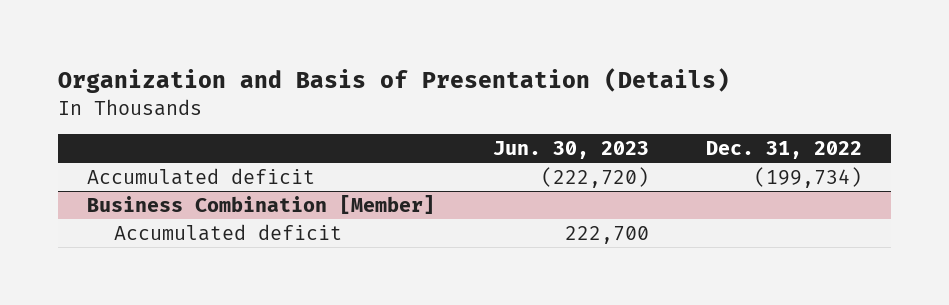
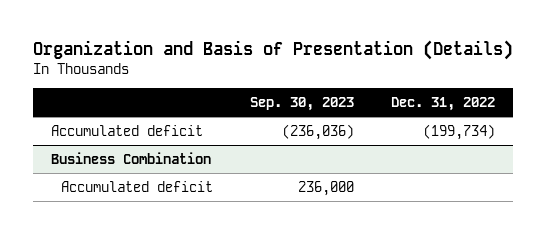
- | Jun. 30, 2023 | Dec. 31, 2022
+ | Sep. 30, 2023 | Dec. 31, 2022
- Business Combination [Member]
+ Business Combination

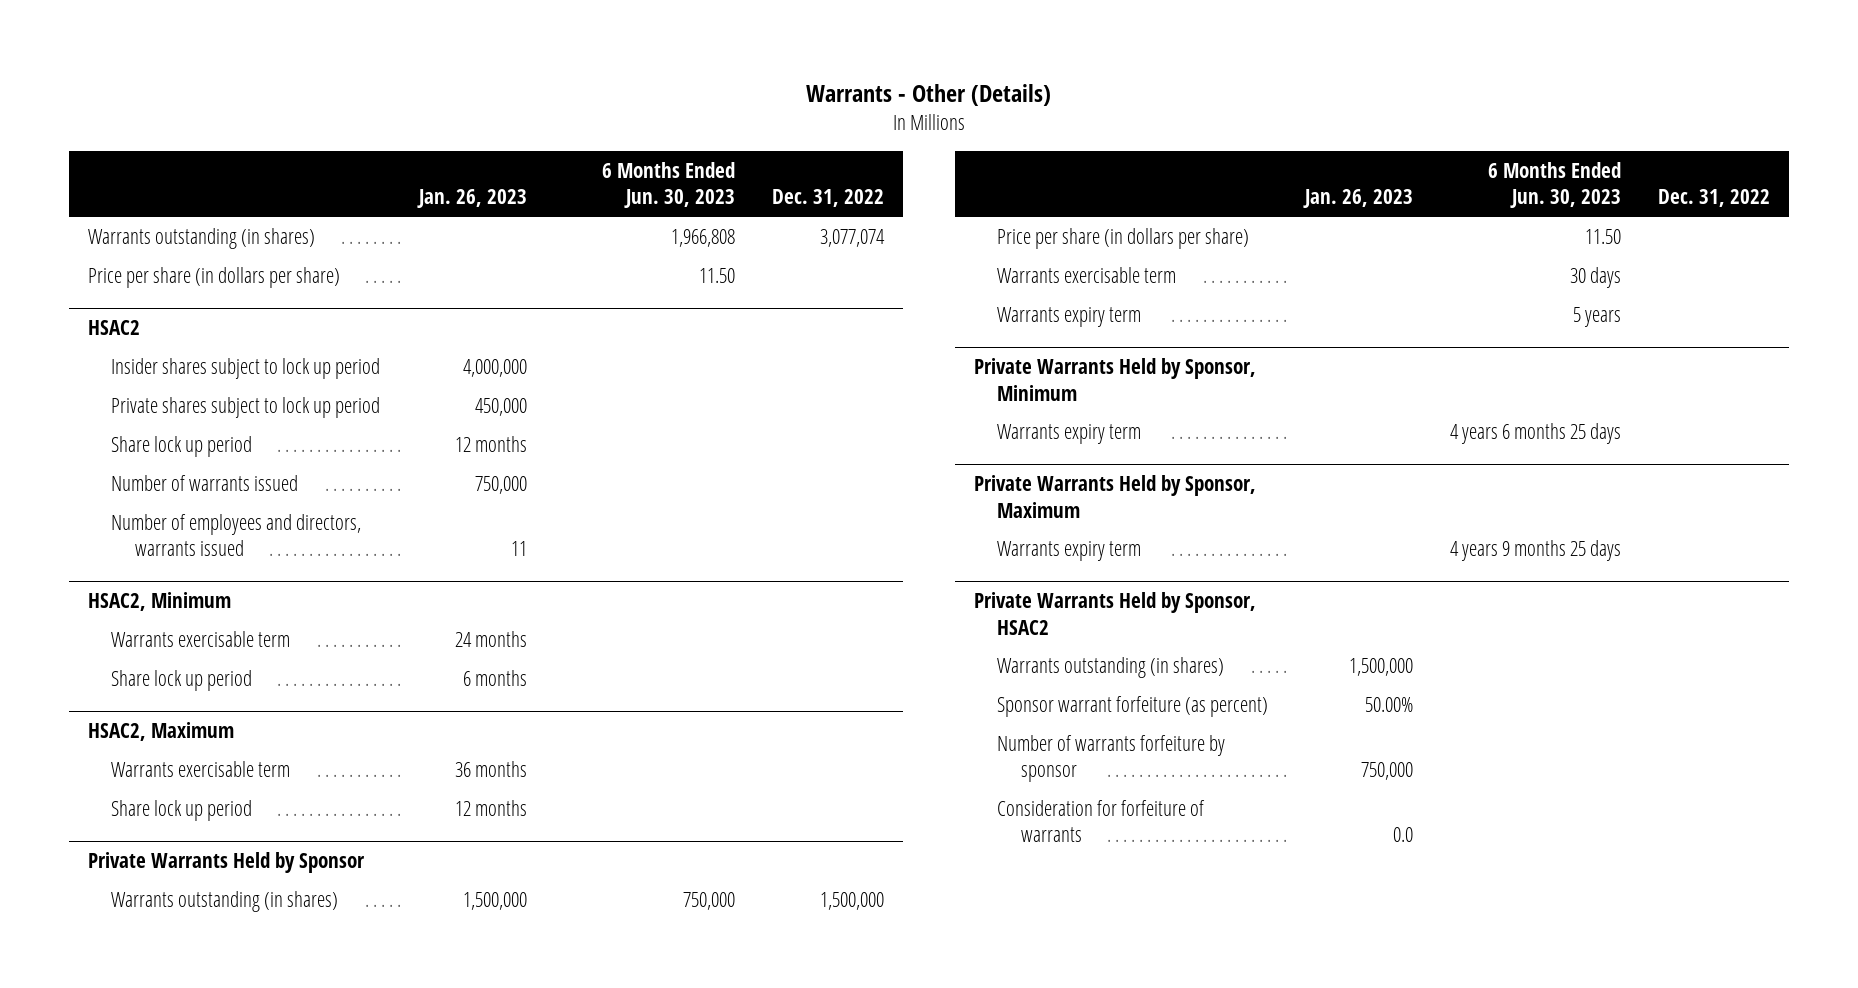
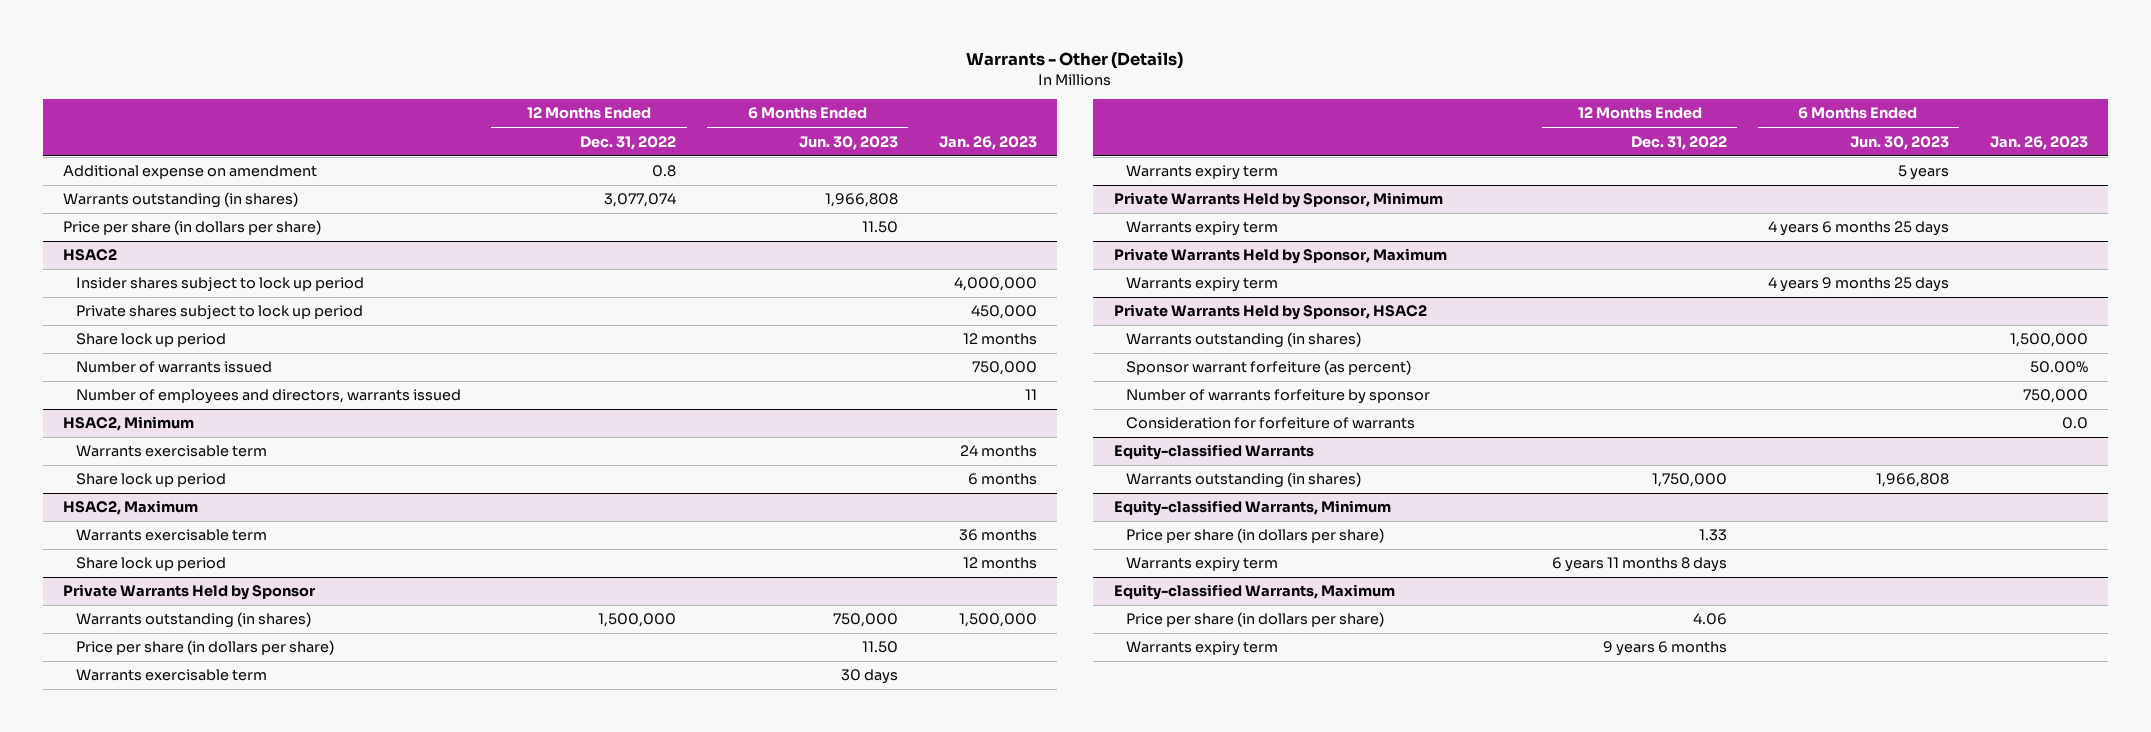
- | Jan. 26, 2023 | 6 Months Ended Jun. 30, 2023 | Dec. 31, 2022
+ | 12 Months Ended Dec. 31, 2022 | 6 Months Ended Jun. 30, 2023 | Jan. 26, 2023
+ Additional expense on amendment | 0.8 | |
+ Equity-classified Warrants
+ Warrants outstanding (in shares) | 1,750,000 | 1,966,808 |
+ Equity-classified Warrants, Minimum
+ Price per share (in dollars per share) | 1.33 | |
+ Warrants expiry term | 6 years 11 months 8 days | |
+ Equity-classified Warrants, Maximum
+ Price per share (in dollars per share) | 4.06 | |
+ Warrants expiry term | 9 years 6 months | |

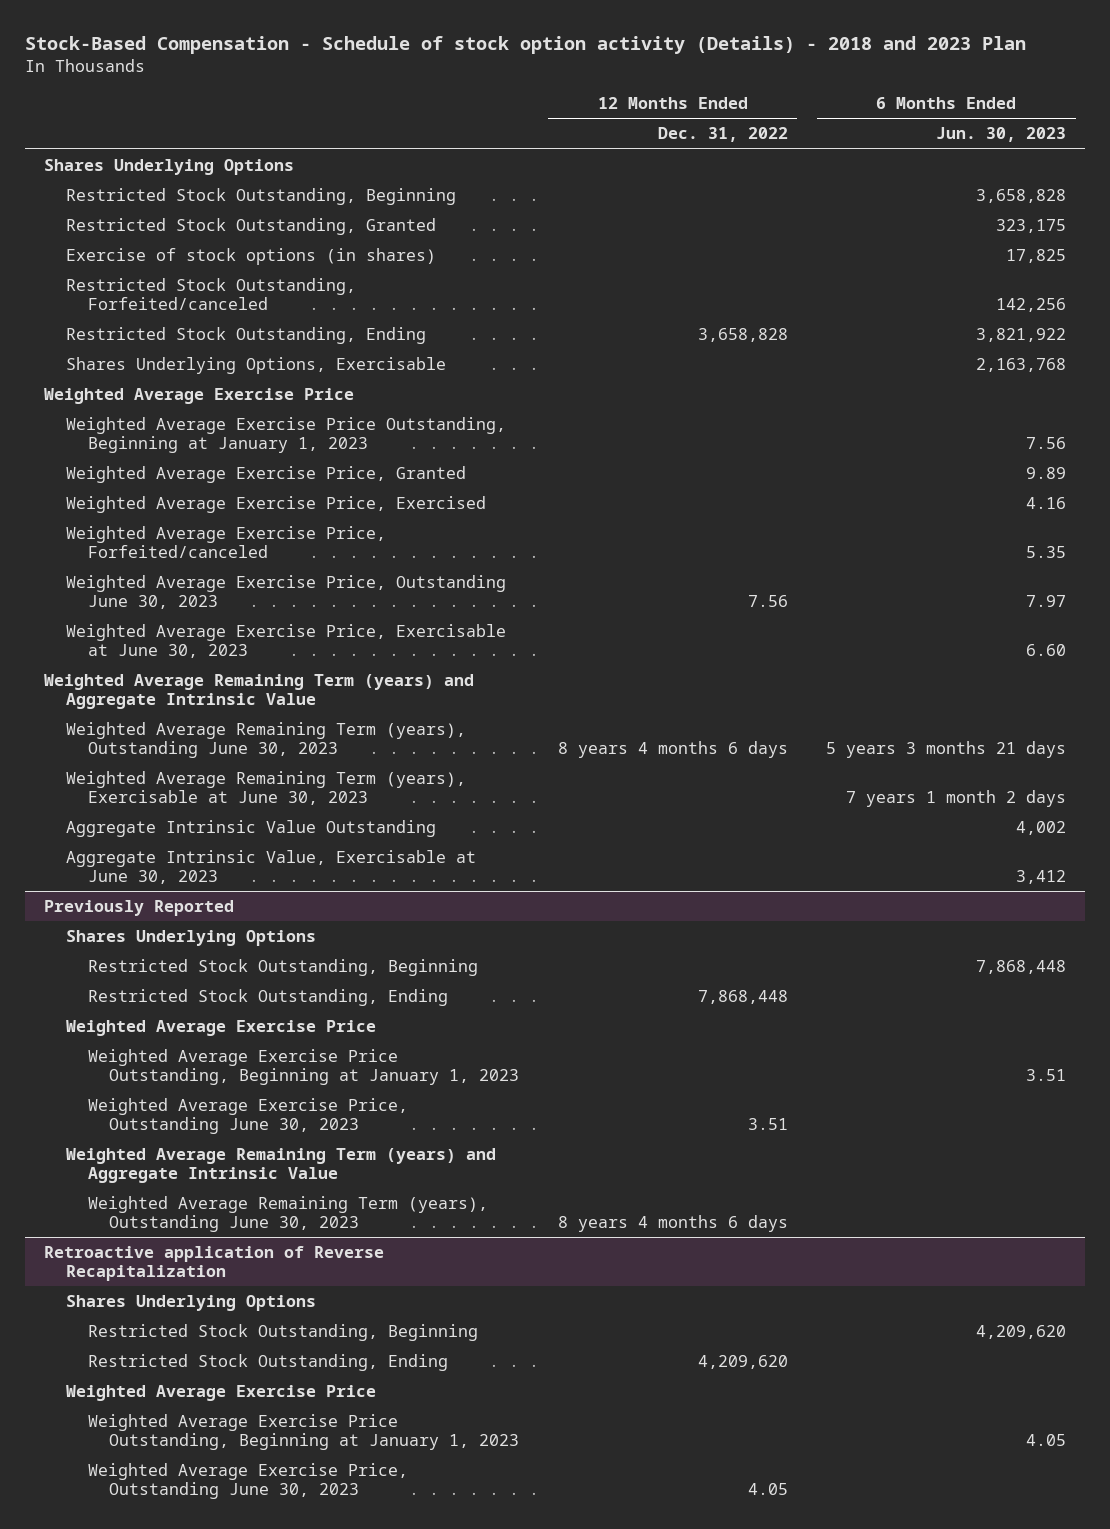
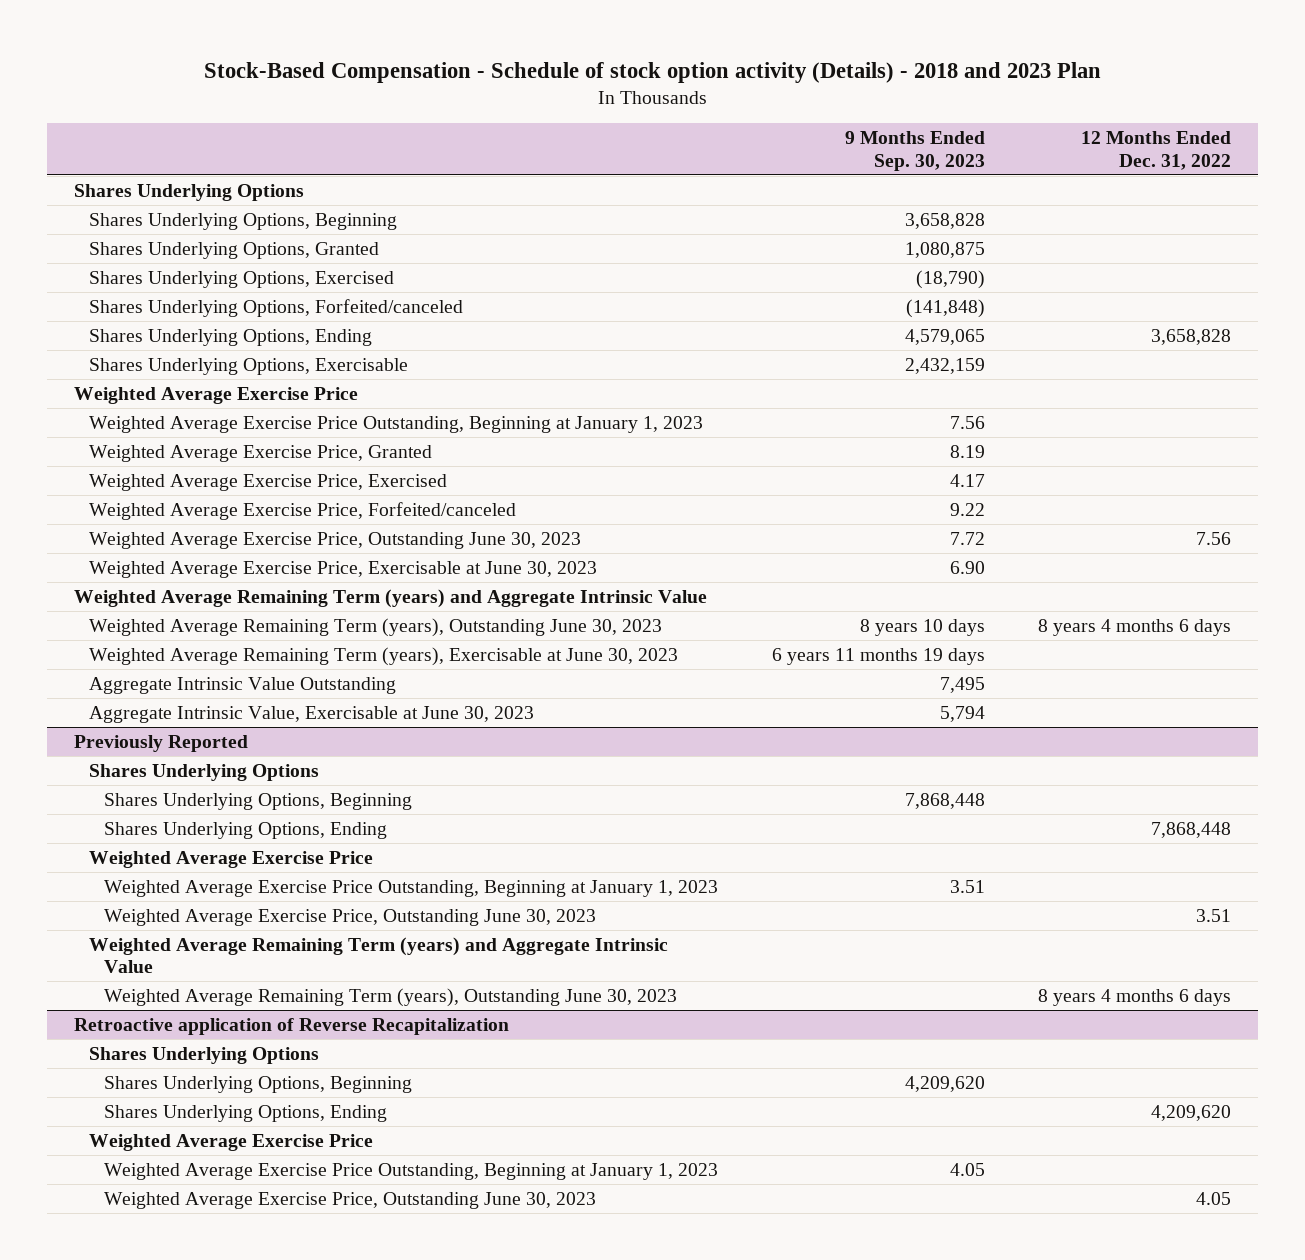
- | 12 Months Ended Dec. 31, 2022 | 6 Months Ended Jun. 30, 2023
+ | 9 Months Ended Sep. 30, 2023 | 12 Months Ended Dec. 31, 2022
- Restricted Stock Outstanding, Beginning | | 3,658,828
- Restricted Stock Outstanding, Granted | | 323,175
- Exercise of stock options (in shares) | | 17,825
- Restricted Stock Outstanding, Forfeited/canceled | | 142,256
- Restricted Stock Outstanding, Ending | 3,658,828 | 3,821,922
+ Shares Underlying Options, Beginning | 3,658,828 |
+ Shares Underlying Options, Granted | 1,080,875 |
+ Shares Underlying Options, Exercised | (18,790) |
+ Shares Underlying Options, Forfeited/canceled | (141,848) |
+ Shares Underlying Options, Ending | 4,579,065 | 3,658,828
@ Previously Reported
- Restricted Stock Outstanding, Beginning | | 7,868,448
- Restricted Stock Outstanding, Ending | 7,868,448 |
+ Shares Underlying Options, Beginning | 7,868,448 |
+ Shares Underlying Options, Ending | | 7,868,448
@ Retroactive application of Reverse Recapitalization
- Restricted Stock Outstanding, Beginning | | 4,209,620
- Restricted Stock Outstanding, Ending | 4,209,620 |
+ Shares Underlying Options, Beginning | 4,209,620 |
+ Shares Underlying Options, Ending | | 4,209,620

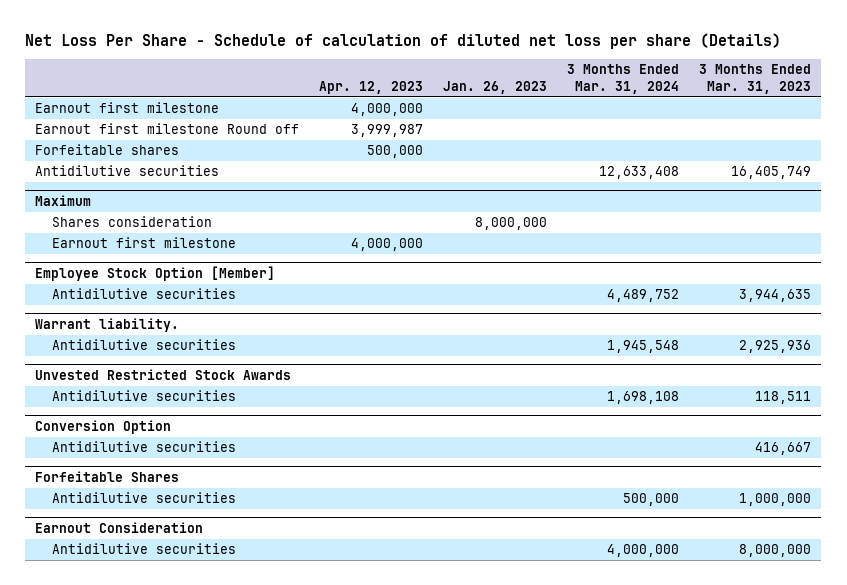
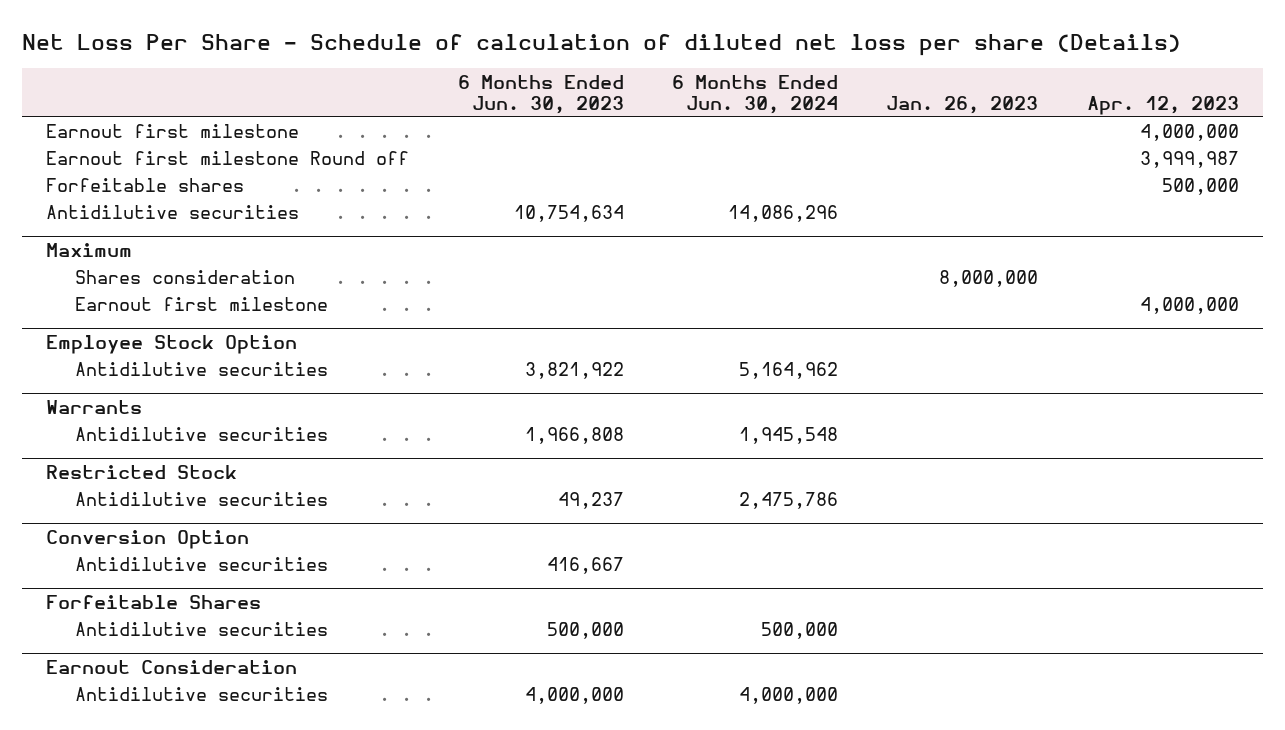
- | Apr. 12, 2023 | Jan. 26, 2023 | 3 Months Ended Mar. 31, 2024 | 3 Months Ended Mar. 31, 2023
+ | 6 Months Ended Jun. 30, 2023 | 6 Months Ended Jun. 30, 2024 | Jan. 26, 2023 | Apr. 12, 2023
- Employee Stock Option [Member]
+ Employee Stock Option
- Warrant liability.
+ Warrants
- Unvested Restricted Stock Awards
+ Restricted Stock

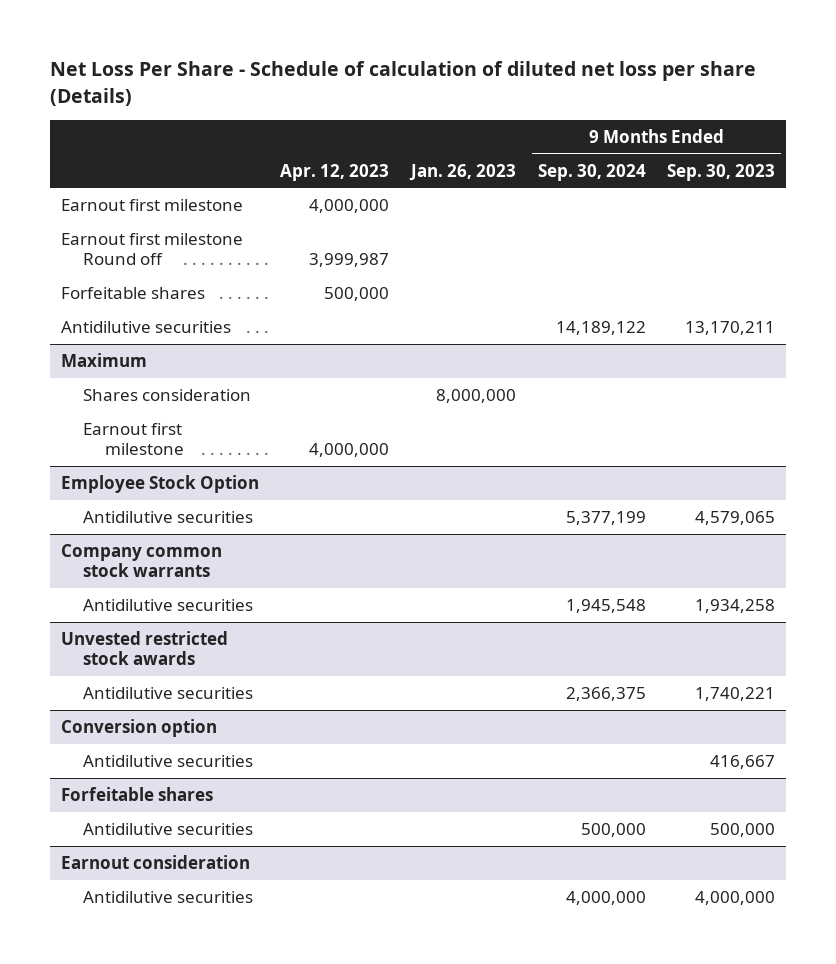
- | 6 Months Ended Jun. 30, 2023 | 6 Months Ended Jun. 30, 2024 | Jan. 26, 2023 | Apr. 12, 2023
+ | Apr. 12, 2023 | Jan. 26, 2023 | 9 Months Ended Sep. 30, 2024 | 9 Months Ended Sep. 30, 2023
- Warrants
+ Company common stock warrants
- Restricted Stock
+ Unvested restricted stock awards
- Conversion Option
+ Conversion option
- Forfeitable Shares
+ Forfeitable shares
- Earnout Consideration
+ Earnout consideration

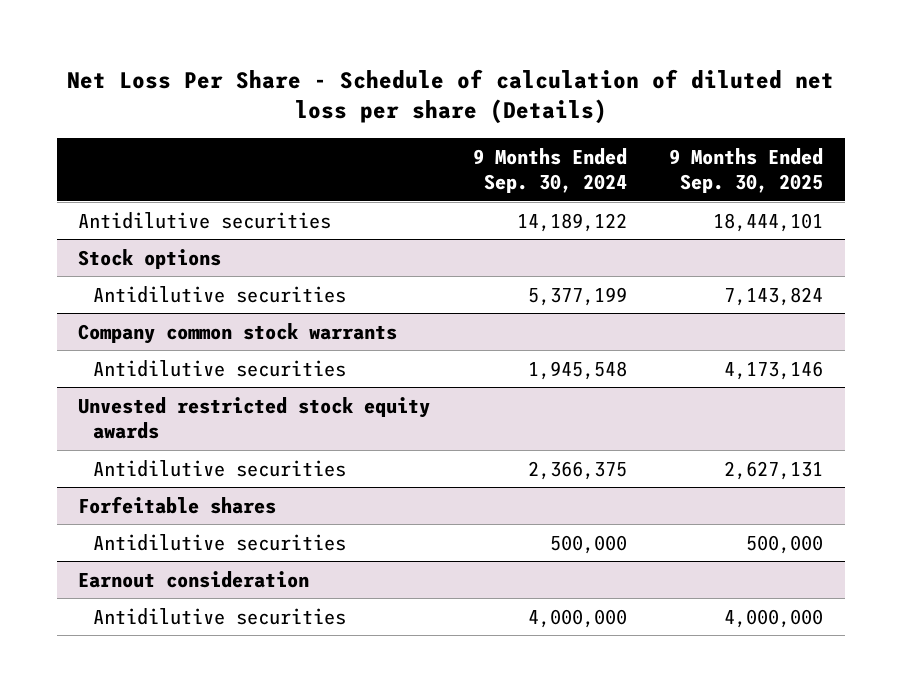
- | Apr. 12, 2023 | Jan. 26, 2023 | 9 Months Ended Sep. 30, 2024 | 9 Months Ended Sep. 30, 2023
+ | 9 Months Ended Sep. 30, 2024 | 9 Months Ended Sep. 30, 2025
- Earnout first milestone | 4,000,000 | | |
- Earnout first milestone Round off | 3,999,987 | | |
- Forfeitable shares | 500,000 | | |
- Maximum
- Shares consideration | | 8,000,000 | |
- Earnout first milestone | 4,000,000 | | |
- Employee Stock Option
+ Stock options
- Unvested restricted stock awards
+ Unvested restricted stock equity awards
- Conversion option
- Antidilutive securities | | | | 416,667

